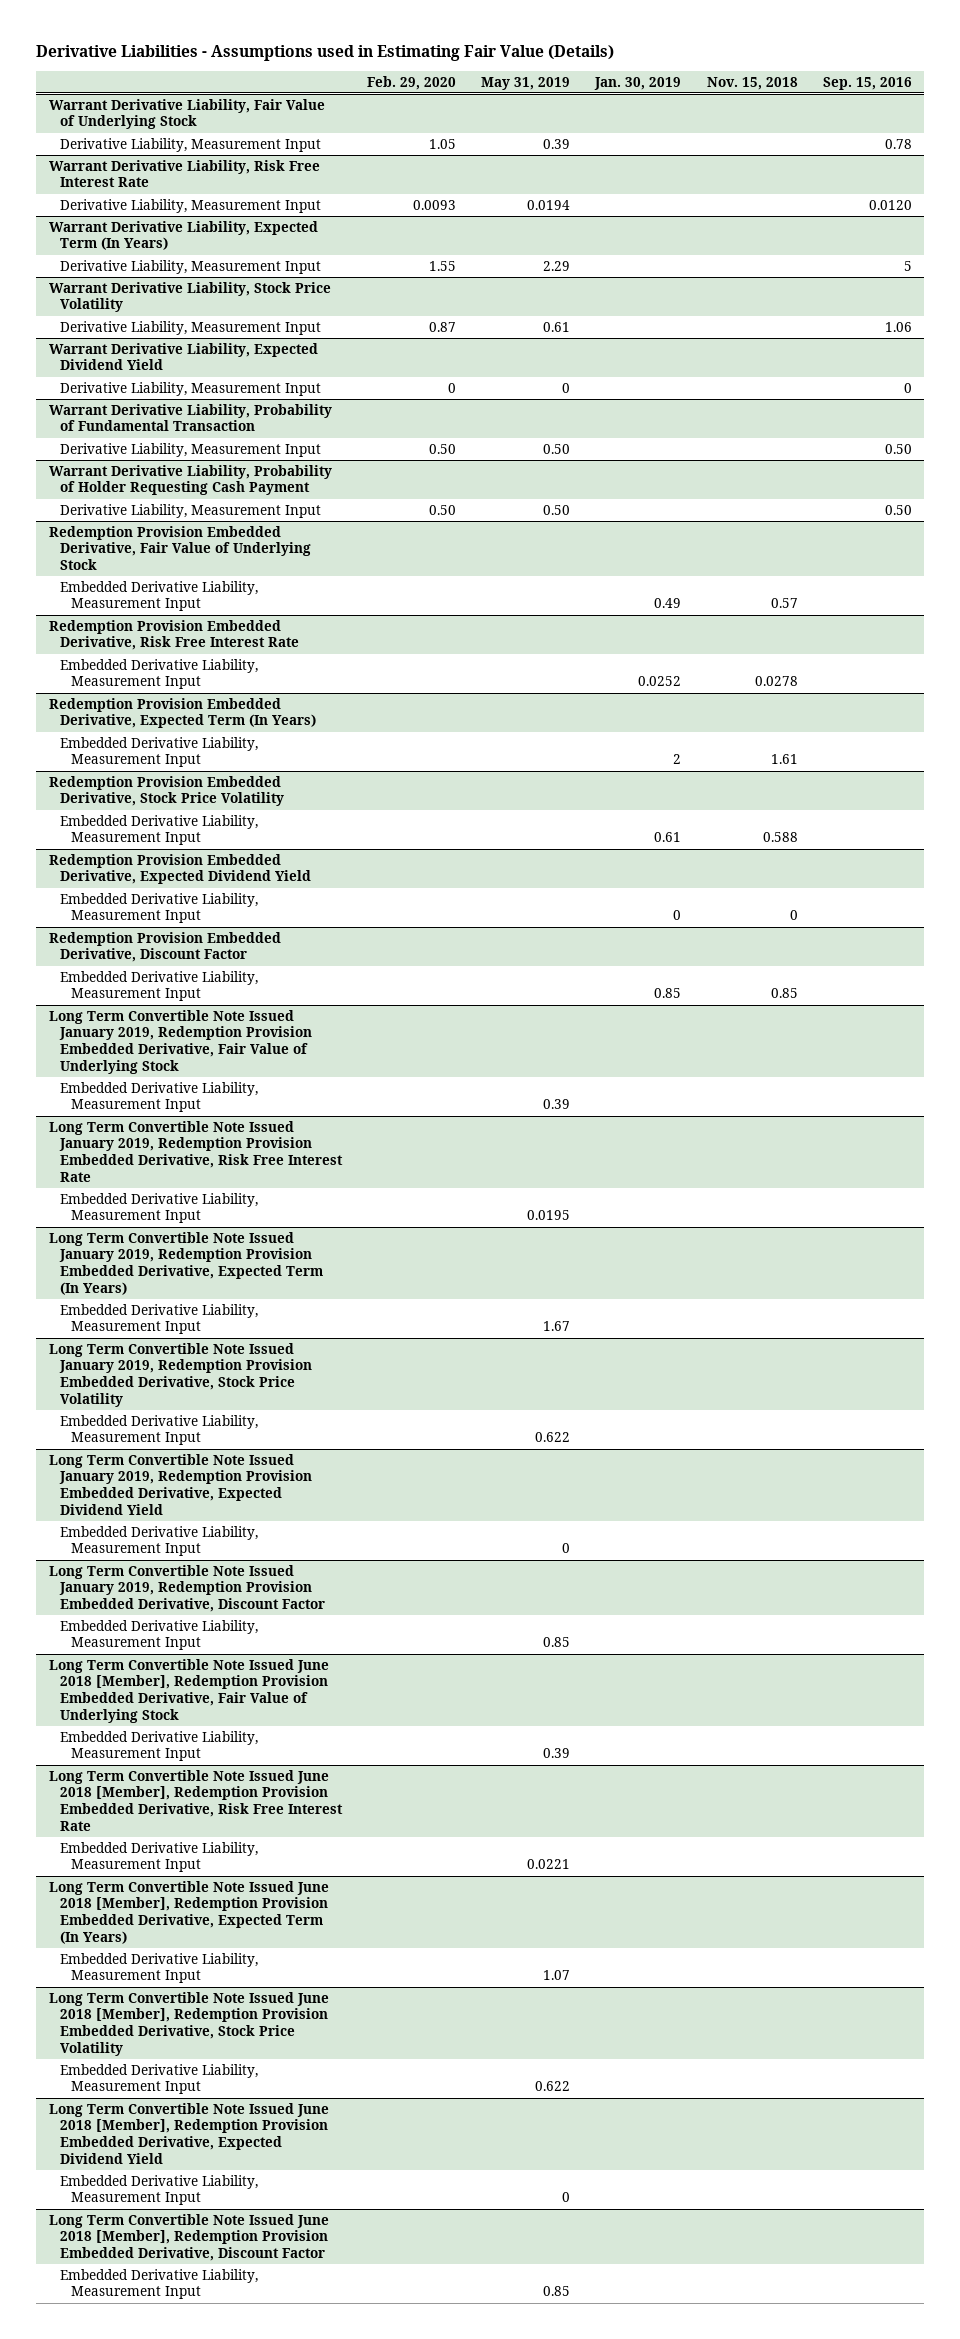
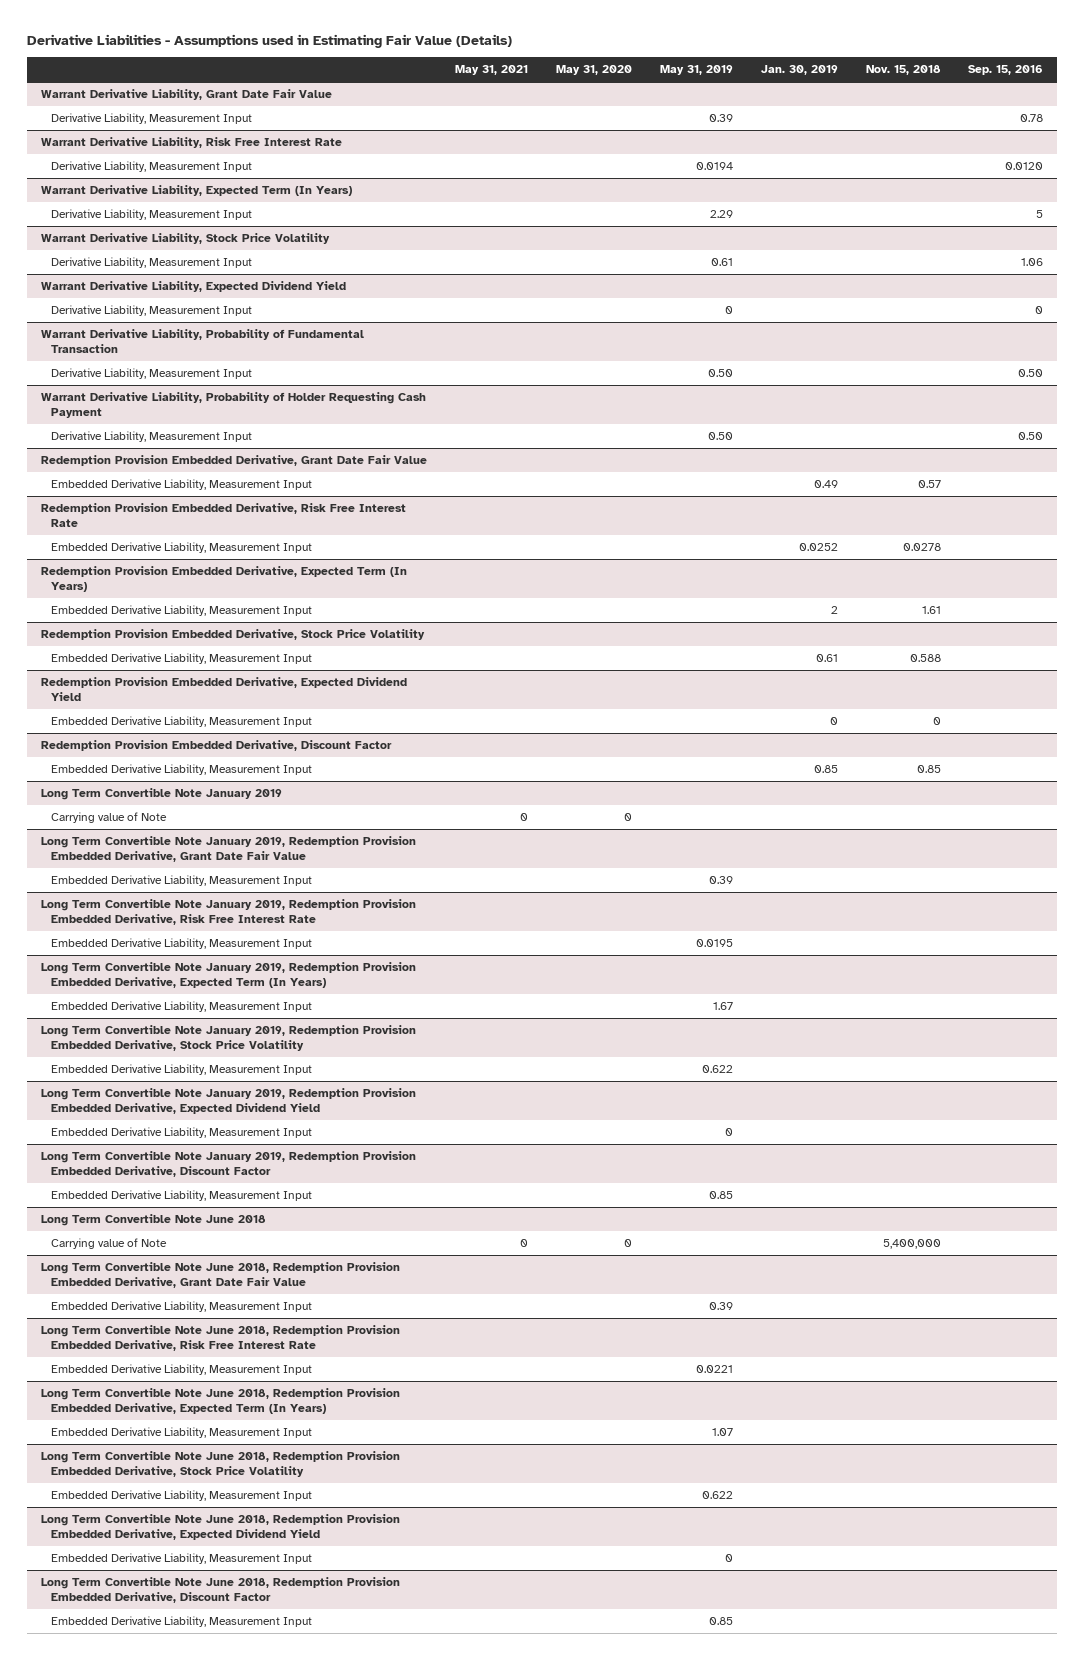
- | Feb. 29, 2020 | May 31, 2019 | Jan. 30, 2019 | Nov. 15, 2018 | Sep. 15, 2016
+ | May 31, 2021 | May 31, 2020 | May 31, 2019 | Jan. 30, 2019 | Nov. 15, 2018 | Sep. 15, 2016
- Warrant Derivative Liability, Fair Value of Underlying Stock
+ Warrant Derivative Liability, Grant Date Fair Value
- Redemption Provision Embedded Derivative, Fair Value of Underlying Stock
+ Redemption Provision Embedded Derivative, Grant Date Fair Value
- Long Term Convertible Note Issued January 2019, Redemption Provision Embedded Derivative, Fair Value of Underlying Stock
+ Long Term Convertible Note January 2019
+ Carrying value of Note | 0 | 0 | | | |
+ Long Term Convertible Note January 2019, Redemption Provision Embedded Derivative, Grant Date Fair Value
- Long Term Convertible Note Issued January 2019, Redemption Provision Embedded Derivative, Risk Free Interest Rate
+ Long Term Convertible Note January 2019, Redemption Provision Embedded Derivative, Risk Free Interest Rate
- Long Term Convertible Note Issued January 2019, Redemption Provision Embedded Derivative, Expected Term (In Years)
+ Long Term Convertible Note January 2019, Redemption Provision Embedded Derivative, Expected Term (In Years)
- Long Term Convertible Note Issued January 2019, Redemption Provision Embedded Derivative, Stock Price Volatility
+ Long Term Convertible Note January 2019, Redemption Provision Embedded Derivative, Stock Price Volatility
- Long Term Convertible Note Issued January 2019, Redemption Provision Embedded Derivative, Expected Dividend Yield
+ Long Term Convertible Note January 2019, Redemption Provision Embedded Derivative, Expected Dividend Yield
- Long Term Convertible Note Issued January 2019, Redemption Provision Embedded Derivative, Discount Factor
+ Long Term Convertible Note January 2019, Redemption Provision Embedded Derivative, Discount Factor
- Long Term Convertible Note Issued June 2018 [Member], Redemption Provision Embedded Derivative, Fair Value of Underlying Stock
+ Long Term Convertible Note June 2018
+ Carrying value of Note | 0 | 0 | | | 5,400,000 |
+ Long Term Convertible Note June 2018, Redemption Provision Embedded Derivative, Grant Date Fair Value
- Long Term Convertible Note Issued June 2018 [Member], Redemption Provision Embedded Derivative, Risk Free Interest Rate
+ Long Term Convertible Note June 2018, Redemption Provision Embedded Derivative, Risk Free Interest Rate
- Long Term Convertible Note Issued June 2018 [Member], Redemption Provision Embedded Derivative, Expected Term (In Years)
+ Long Term Convertible Note June 2018, Redemption Provision Embedded Derivative, Expected Term (In Years)
- Long Term Convertible Note Issued June 2018 [Member], Redemption Provision Embedded Derivative, Stock Price Volatility
+ Long Term Convertible Note June 2018, Redemption Provision Embedded Derivative, Stock Price Volatility
- Long Term Convertible Note Issued June 2018 [Member], Redemption Provision Embedded Derivative, Expected Dividend Yield
+ Long Term Convertible Note June 2018, Redemption Provision Embedded Derivative, Expected Dividend Yield
- Long Term Convertible Note Issued June 2018 [Member], Redemption Provision Embedded Derivative, Discount Factor
+ Long Term Convertible Note June 2018, Redemption Provision Embedded Derivative, Discount Factor

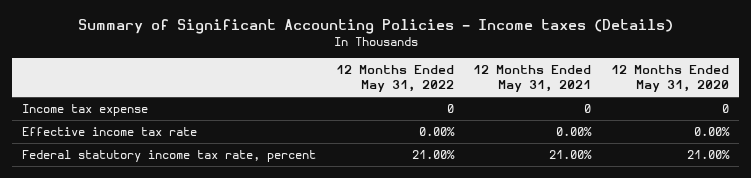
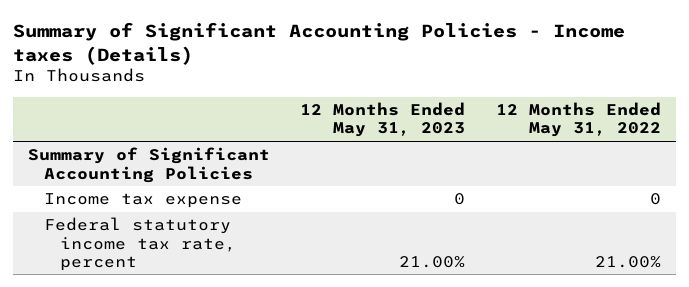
- | 12 Months Ended May 31, 2022 | 12 Months Ended May 31, 2021 | 12 Months Ended May 31, 2020
+ | 12 Months Ended May 31, 2023 | 12 Months Ended May 31, 2022
+ Summary of Significant Accounting Policies
- Effective income tax rate | 0.00% | 0.00% | 0.00%

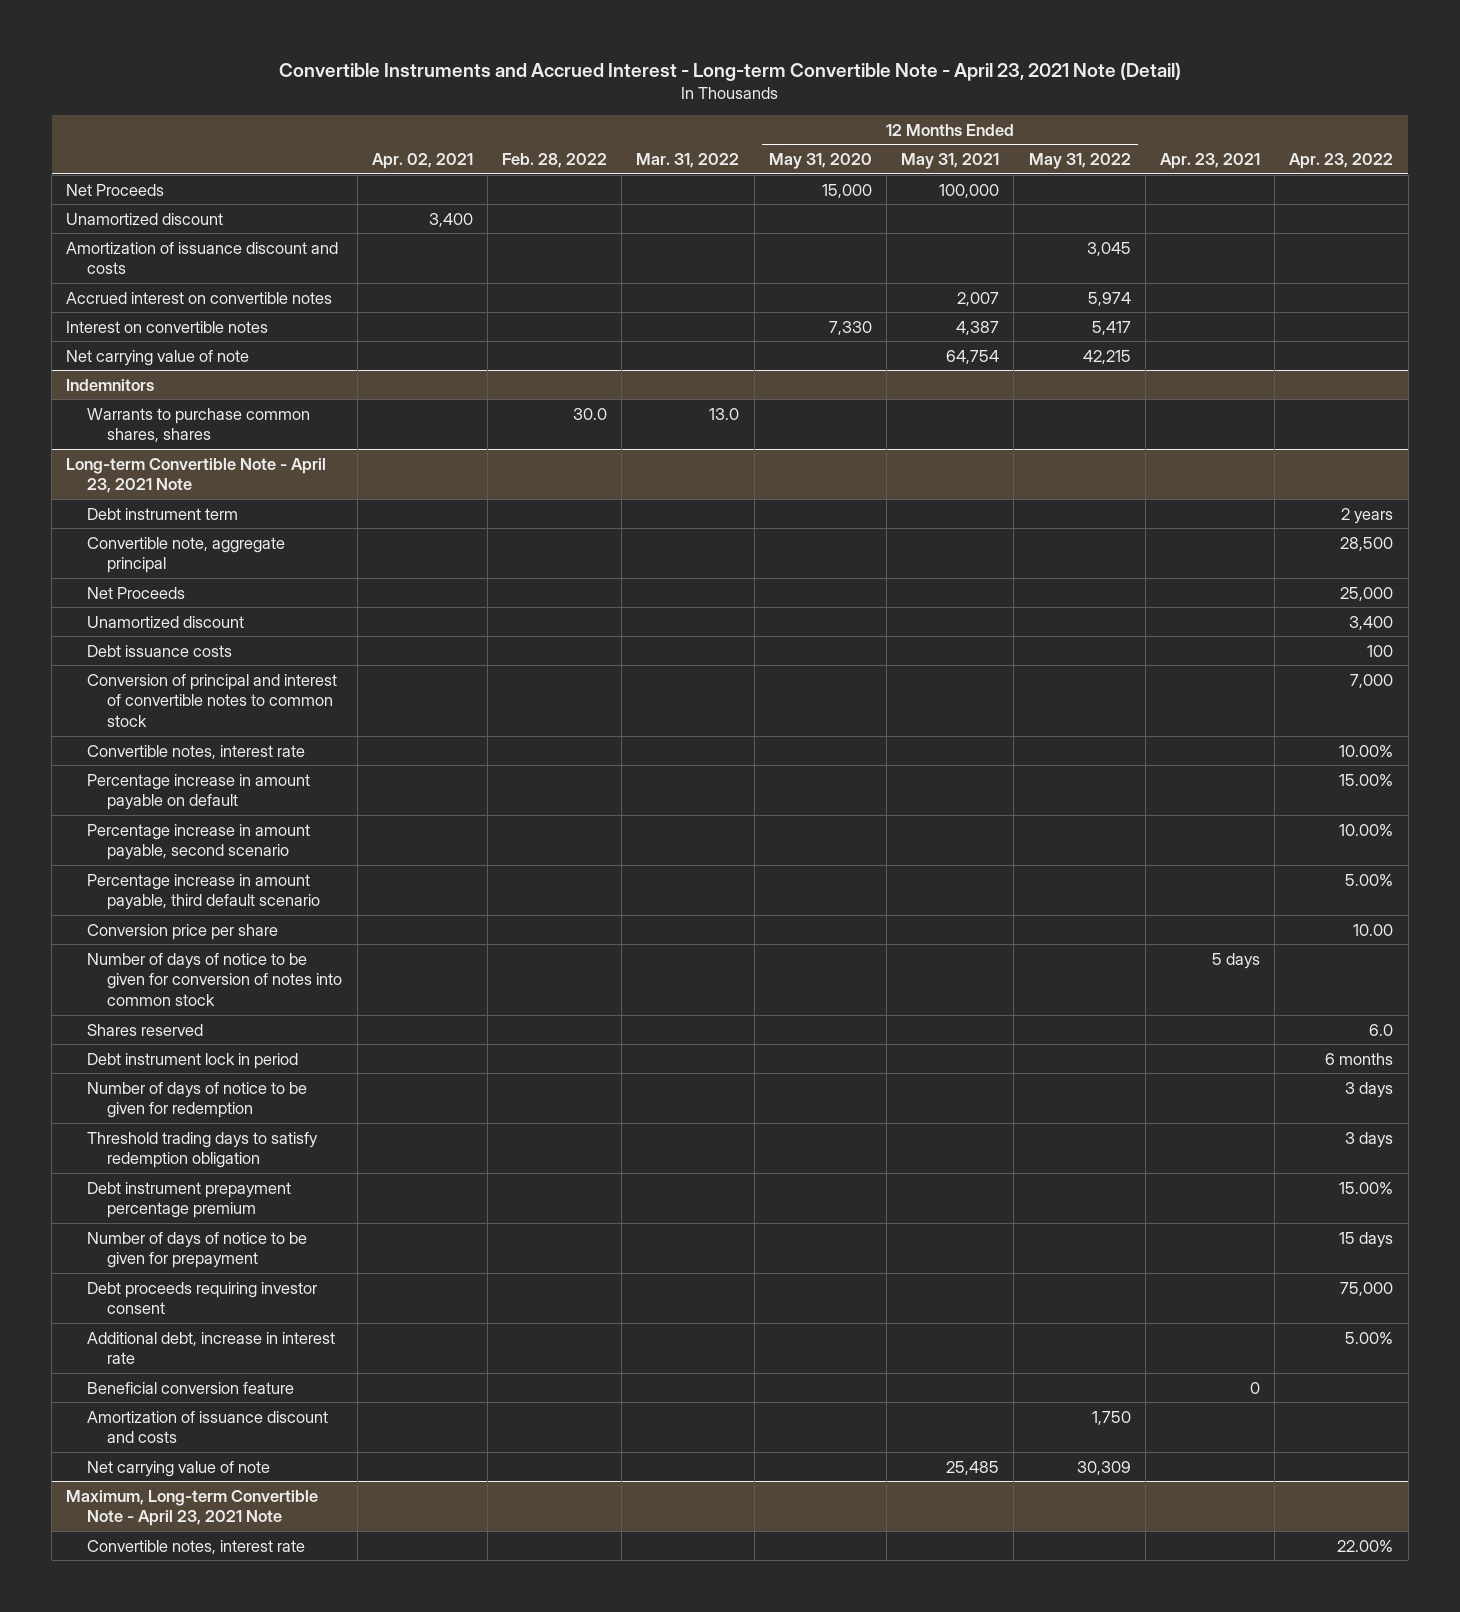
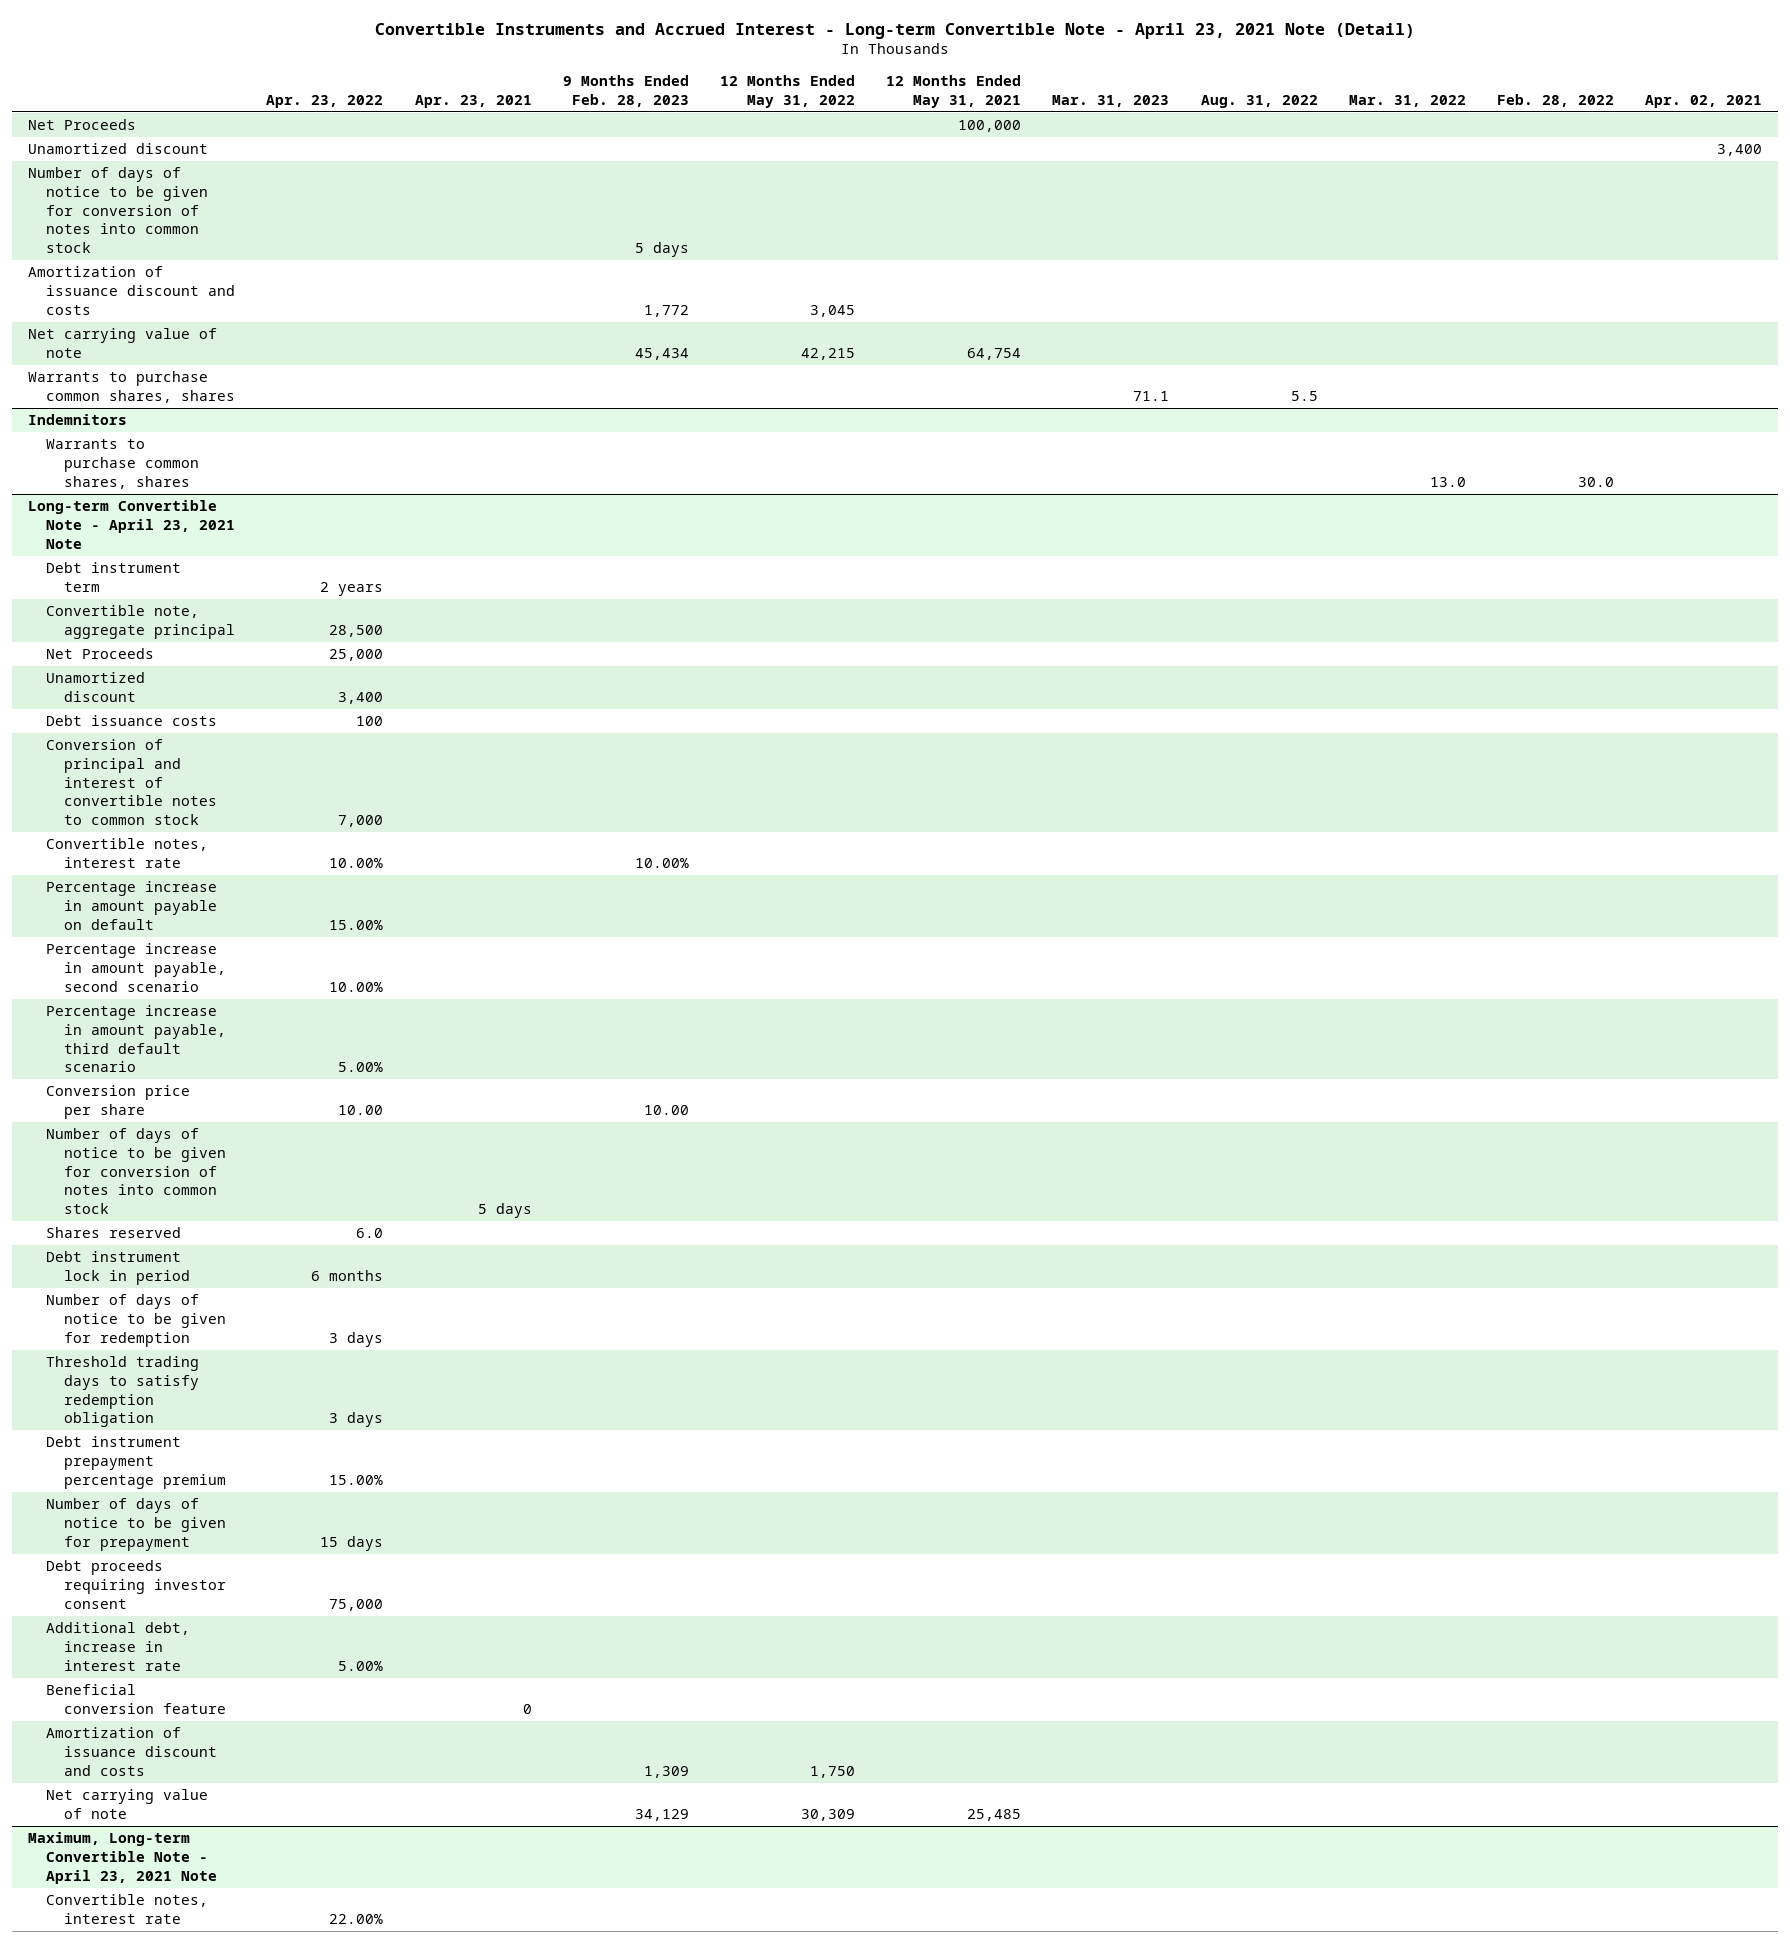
- | Apr. 02, 2021 | Feb. 28, 2022 | Mar. 31, 2022 | 12 Months Ended May 31, 2020 | 12 Months Ended May 31, 2021 | 12 Months Ended May 31, 2022 | Apr. 23, 2021 | Apr. 23, 2022
+ | Apr. 23, 2022 | Apr. 23, 2021 | 9 Months Ended Feb. 28, 2023 | 12 Months Ended May 31, 2022 | 12 Months Ended May 31, 2021 | Mar. 31, 2023 | Aug. 31, 2022 | Mar. 31, 2022 | Feb. 28, 2022 | Apr. 02, 2021
+ Number of days of notice to be given for conversion of notes into common stock | | | 5 days | | | | | | |
- Accrued interest on convertible notes | | | | | 2,007 | 5,974 | |
- Interest on convertible notes | | | | 7,330 | 4,387 | 5,417 | |
+ Warrants to purchase common shares, shares | | | | | | 71.1 | 5.5 | | |

